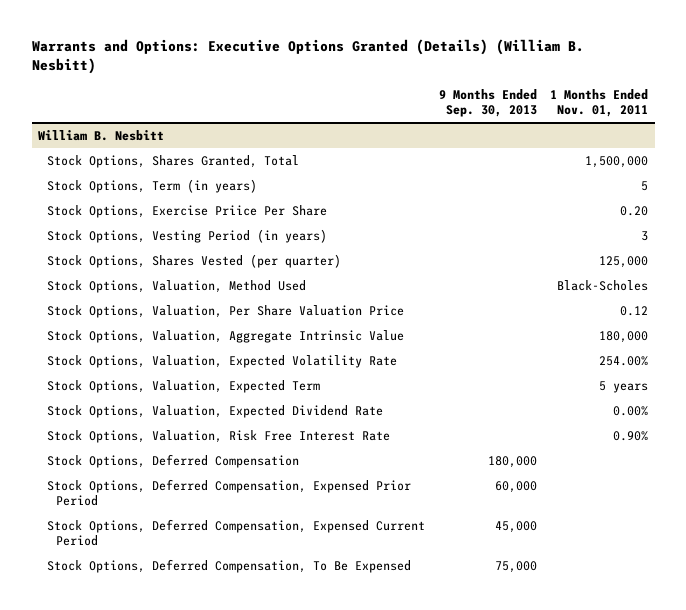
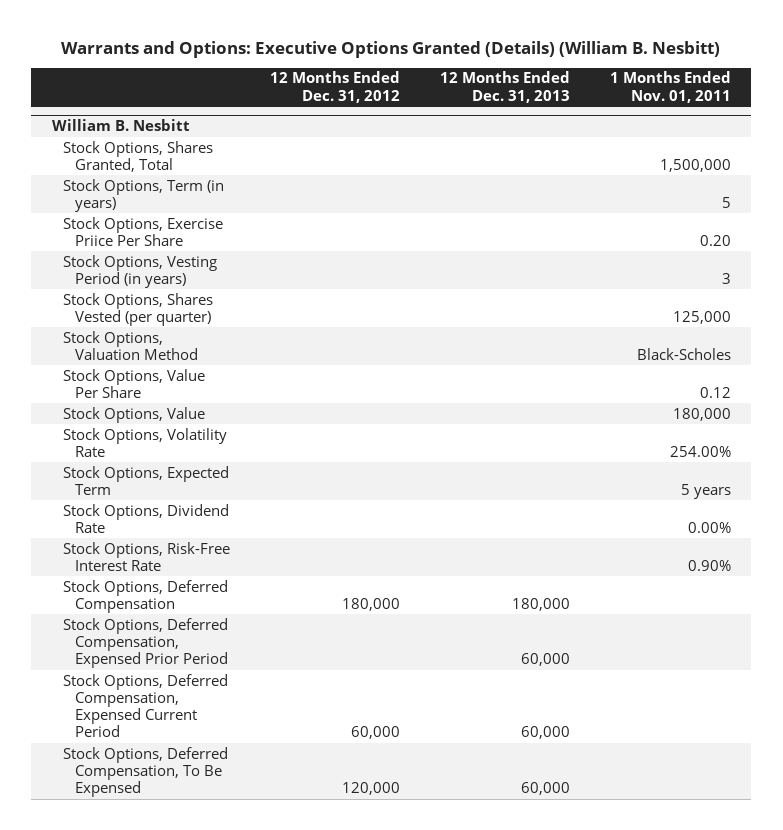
- | 9 Months Ended Sep. 30, 2013 | 1 Months Ended Nov. 01, 2011
+ | 12 Months Ended Dec. 31, 2012 | 12 Months Ended Dec. 31, 2013 | 1 Months Ended Nov. 01, 2011
@ William B. Nesbitt
- Stock Options, Valuation, Method Used | | Black-Scholes
- Stock Options, Valuation, Per Share Valuation Price | | 0.12
- Stock Options, Valuation, Aggregate Intrinsic Value | | 180,000
- Stock Options, Valuation, Expected Volatility Rate | | 254.00%
- Stock Options, Valuation, Expected Term | | 5 years
- Stock Options, Valuation, Expected Dividend Rate | | 0.00%
- Stock Options, Valuation, Risk Free Interest Rate | | 0.90%
+ Stock Options, Valuation Method | | | Black-Scholes
+ Stock Options, Value Per Share | | | 0.12
+ Stock Options, Value | | | 180,000
+ Stock Options, Volatility Rate | | | 254.00%
+ Stock Options, Expected Term | | | 5 years
+ Stock Options, Dividend Rate | | | 0.00%
+ Stock Options, Risk-Free Interest Rate | | | 0.90%

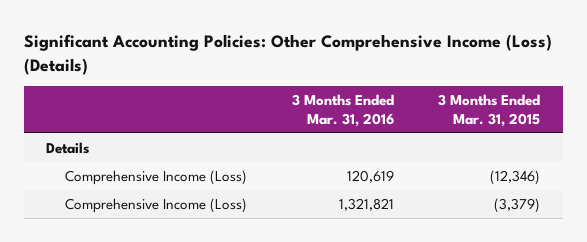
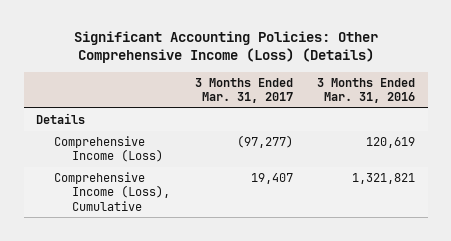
- | 3 Months Ended Mar. 31, 2016 | 3 Months Ended Mar. 31, 2015
+ | 3 Months Ended Mar. 31, 2017 | 3 Months Ended Mar. 31, 2016
- Comprehensive Income (Loss) | 1,321,821 | (3,379)
+ Comprehensive Income (Loss), Cumulative | 19,407 | 1,321,821

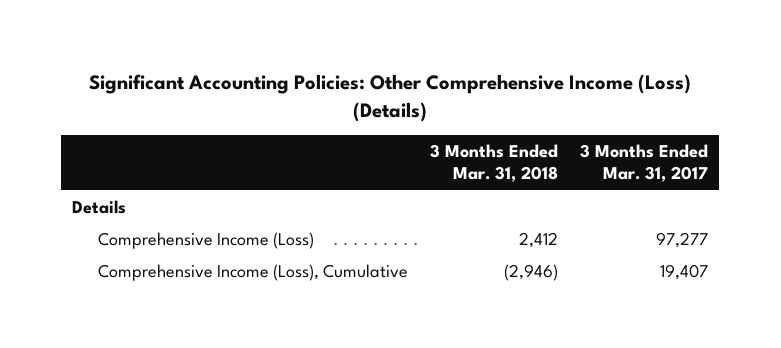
- | 3 Months Ended Mar. 31, 2017 | 3 Months Ended Mar. 31, 2016
+ | 3 Months Ended Mar. 31, 2018 | 3 Months Ended Mar. 31, 2017
- Comprehensive Income (Loss) | (97,277) | 120,619
+ Comprehensive Income (Loss) | 2,412 | 97,277

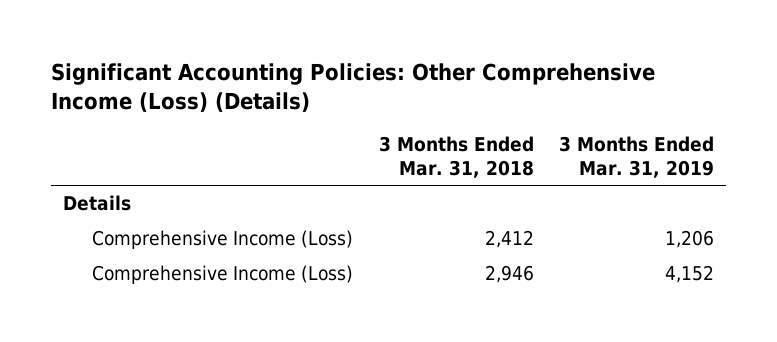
- | 3 Months Ended Mar. 31, 2018 | 3 Months Ended Mar. 31, 2017
+ | 3 Months Ended Mar. 31, 2018 | 3 Months Ended Mar. 31, 2019
- Comprehensive Income (Loss), Cumulative | (2,946) | 19,407
+ Comprehensive Income (Loss) | 2,946 | 4,152

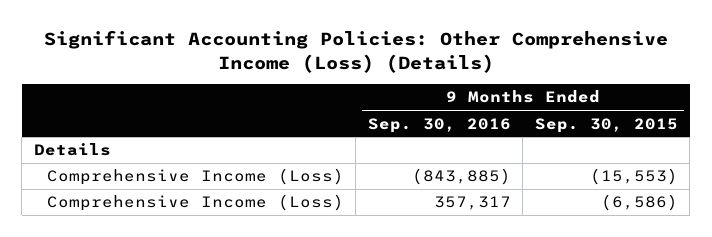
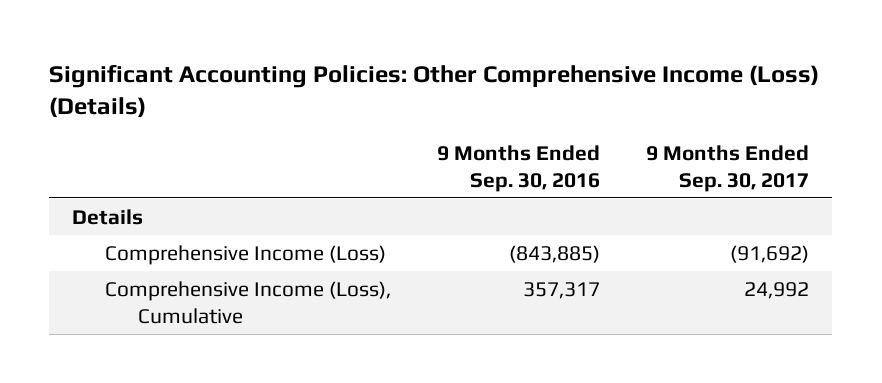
- | 9 Months Ended Sep. 30, 2016 | 9 Months Ended Sep. 30, 2015
+ | 9 Months Ended Sep. 30, 2016 | 9 Months Ended Sep. 30, 2017
- Comprehensive Income (Loss) | 357,317 | (6,586)
+ Comprehensive Income (Loss), Cumulative | 357,317 | 24,992

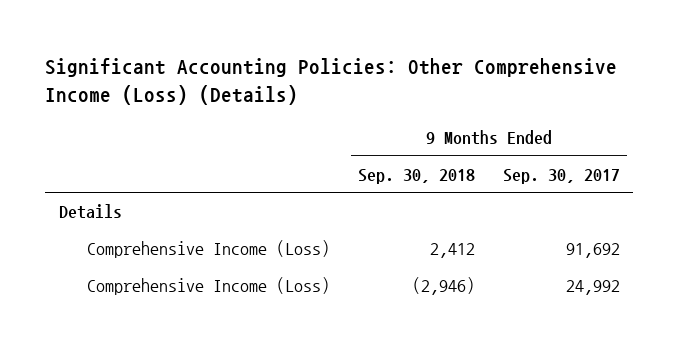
- | 9 Months Ended Sep. 30, 2016 | 9 Months Ended Sep. 30, 2017
+ | 9 Months Ended Sep. 30, 2018 | 9 Months Ended Sep. 30, 2017
- Comprehensive Income (Loss) | (843,885) | (91,692)
- Comprehensive Income (Loss), Cumulative | 357,317 | 24,992
+ Comprehensive Income (Loss) | 2,412 | 91,692
+ Comprehensive Income (Loss) | (2,946) | 24,992

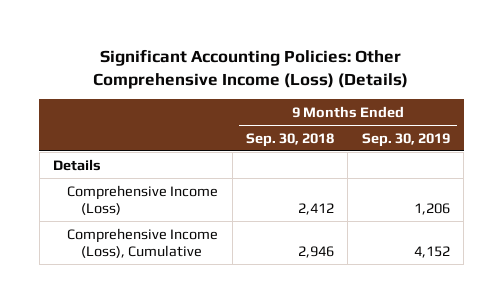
- | 9 Months Ended Sep. 30, 2018 | 9 Months Ended Sep. 30, 2017
+ | 9 Months Ended Sep. 30, 2018 | 9 Months Ended Sep. 30, 2019
- Comprehensive Income (Loss) | (2,946) | 24,992
+ Comprehensive Income (Loss), Cumulative | 2,946 | 4,152

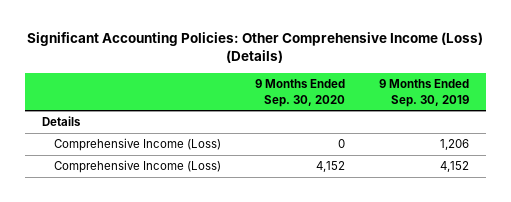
- | 9 Months Ended Sep. 30, 2018 | 9 Months Ended Sep. 30, 2019
+ | 9 Months Ended Sep. 30, 2020 | 9 Months Ended Sep. 30, 2019
- Comprehensive Income (Loss), Cumulative | 2,946 | 4,152
+ Comprehensive Income (Loss) | 4,152 | 4,152

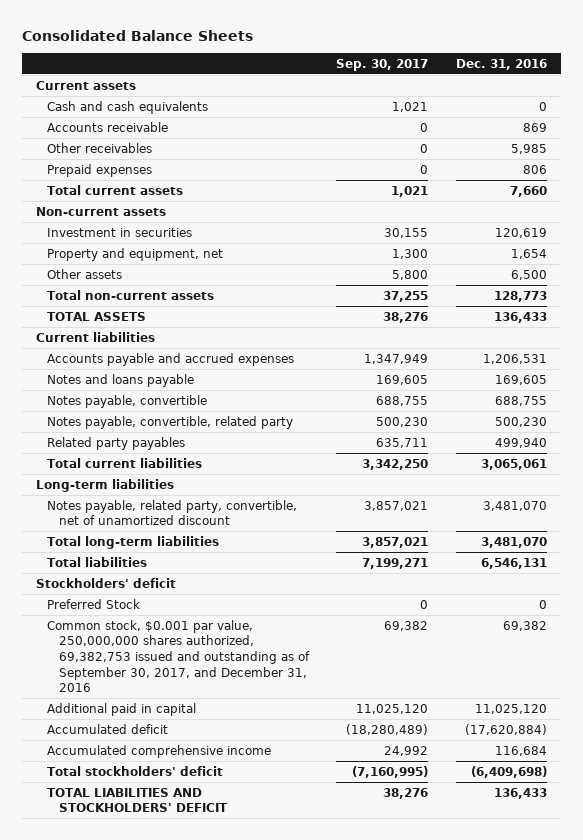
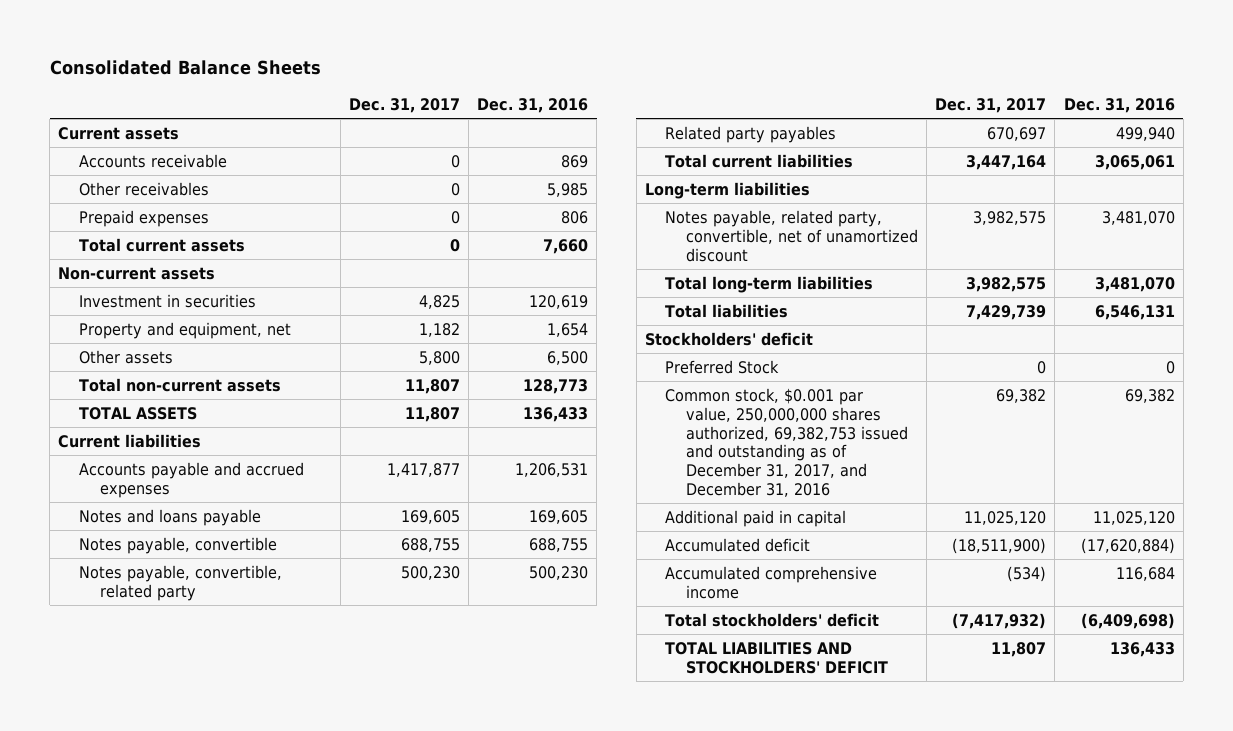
- | Sep. 30, 2017 | Dec. 31, 2016
+ | Dec. 31, 2017 | Dec. 31, 2016
- Cash and cash equivalents | 1,021 | 0
- Common stock, $0.001 par value, 250,000,000 shares authorized, 69,382,753 issued and outstanding as of September 30, 2017, and December 31, 2016 | 69,382 | 69,382
+ Common stock, $0.001 par value, 250,000,000 shares authorized, 69,382,753 issued and outstanding as of December 31, 2017, and December 31, 2016 | 69,382 | 69,382

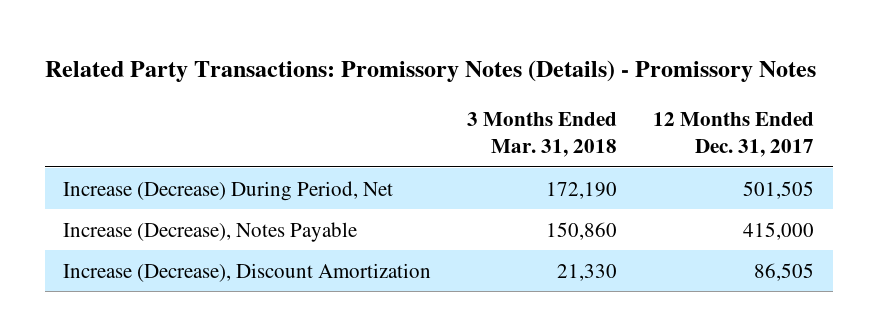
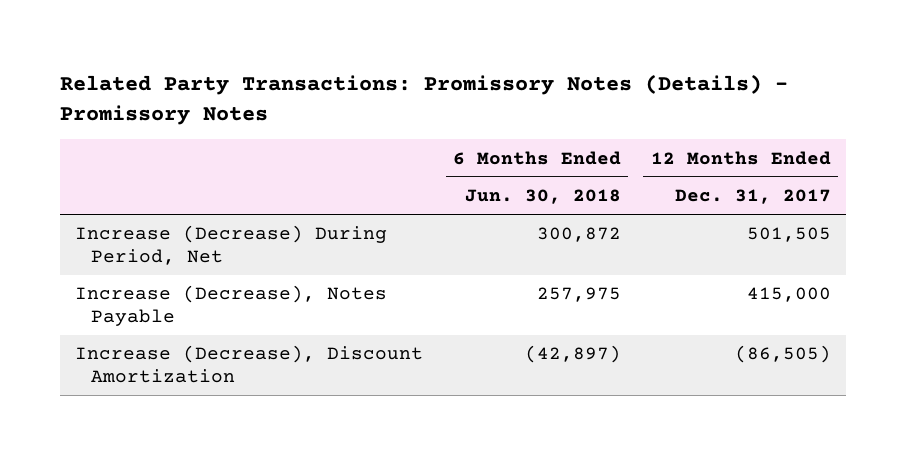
- | 3 Months Ended Mar. 31, 2018 | 12 Months Ended Dec. 31, 2017
+ | 6 Months Ended Jun. 30, 2018 | 12 Months Ended Dec. 31, 2017
- Increase (Decrease), Discount Amortization | 21,330 | 86,505
+ Increase (Decrease), Discount Amortization | (42,897) | (86,505)

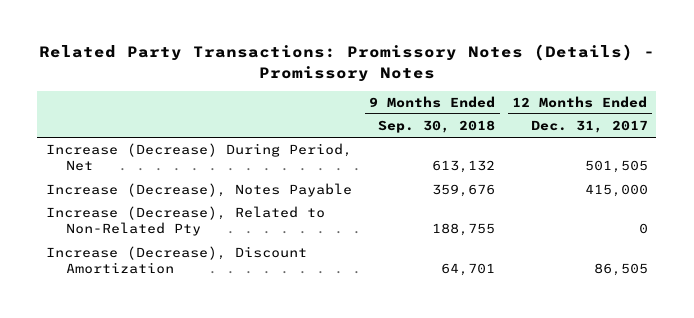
- | 6 Months Ended Jun. 30, 2018 | 12 Months Ended Dec. 31, 2017
+ | 9 Months Ended Sep. 30, 2018 | 12 Months Ended Dec. 31, 2017
- Increase (Decrease), Discount Amortization | (42,897) | (86,505)
+ Increase (Decrease), Related to Non-Related Pty | 188,755 | 0
+ Increase (Decrease), Discount Amortization | 64,701 | 86,505

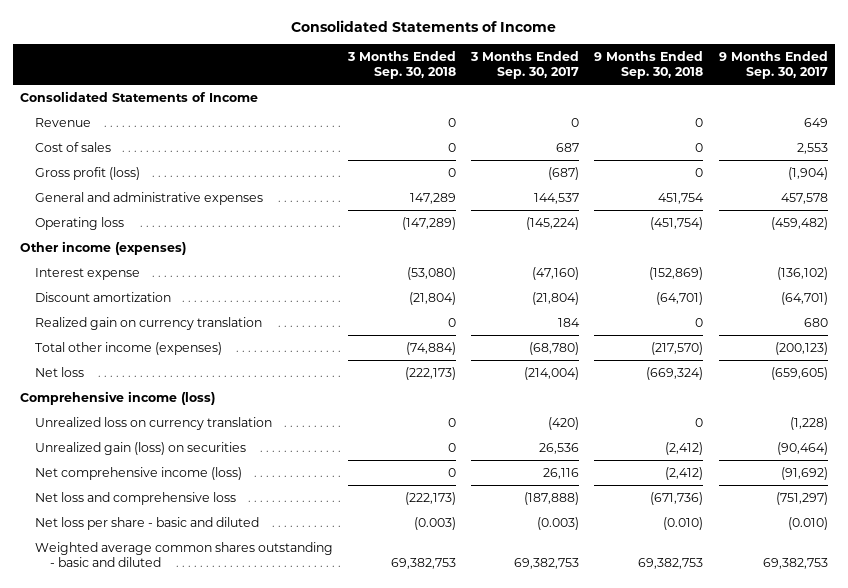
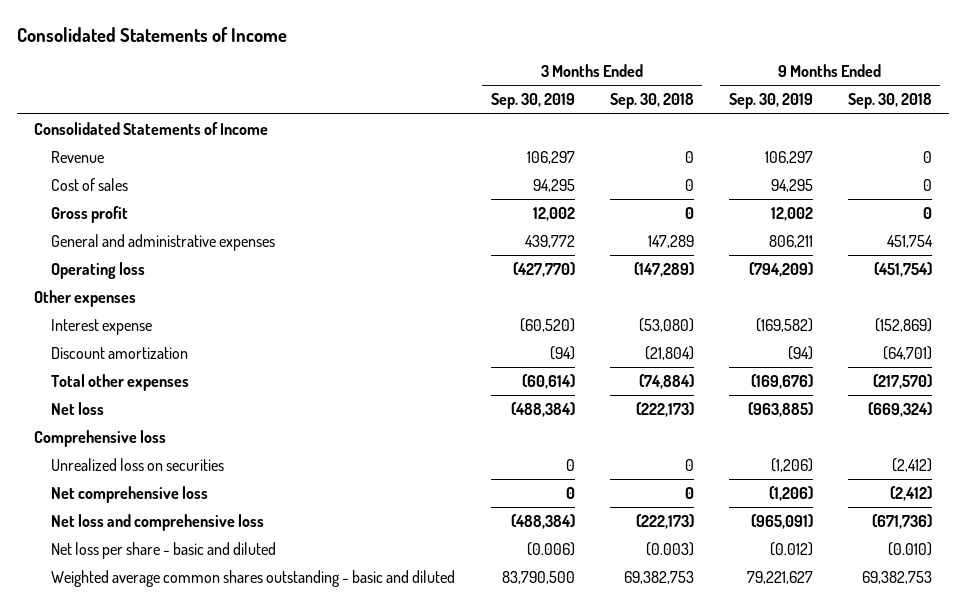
- | 3 Months Ended Sep. 30, 2018 | 3 Months Ended Sep. 30, 2017 | 9 Months Ended Sep. 30, 2018 | 9 Months Ended Sep. 30, 2017
+ | 3 Months Ended Sep. 30, 2019 | 3 Months Ended Sep. 30, 2018 | 9 Months Ended Sep. 30, 2019 | 9 Months Ended Sep. 30, 2018
- Gross profit (loss) | 0 | (687) | 0 | (1,904)
+ Gross profit | 12,002 | 0 | 12,002 | 0
- Other income (expenses)
+ Other expenses
- Realized gain on currency translation | 0 | 184 | 0 | 680
- Total other income (expenses) | (74,884) | (68,780) | (217,570) | (200,123)
+ Total other expenses | (60,614) | (74,884) | (169,676) | (217,570)
- Comprehensive income (loss)
- Unrealized loss on currency translation | 0 | (420) | 0 | (1,228)
- Unrealized gain (loss) on securities | 0 | 26,536 | (2,412) | (90,464)
- Net comprehensive income (loss) | 0 | 26,116 | (2,412) | (91,692)
+ Comprehensive loss
+ Unrealized loss on securities | 0 | 0 | (1,206) | (2,412)
+ Net comprehensive loss | 0 | 0 | (1,206) | (2,412)

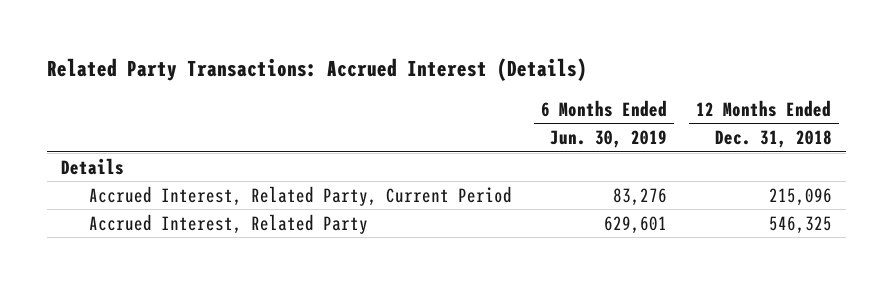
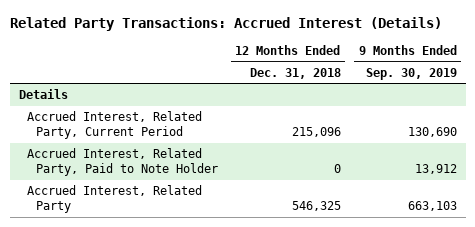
- | 6 Months Ended Jun. 30, 2019 | 12 Months Ended Dec. 31, 2018
+ | 12 Months Ended Dec. 31, 2018 | 9 Months Ended Sep. 30, 2019
+ Accrued Interest, Related Party, Paid to Note Holder | 0 | 13,912

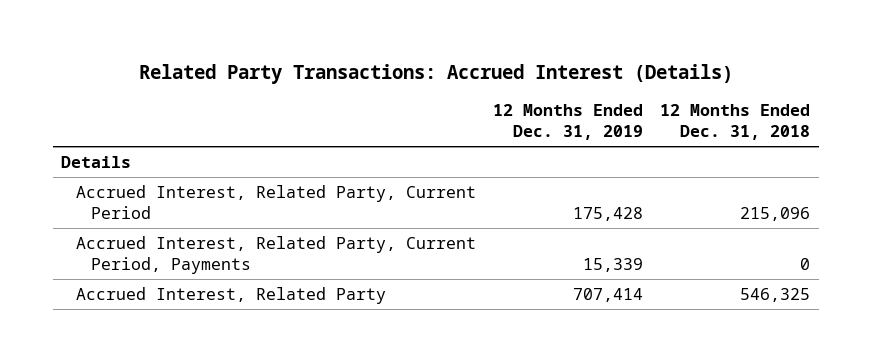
- | 12 Months Ended Dec. 31, 2018 | 9 Months Ended Sep. 30, 2019
+ | 12 Months Ended Dec. 31, 2019 | 12 Months Ended Dec. 31, 2018
- Accrued Interest, Related Party, Paid to Note Holder | 0 | 13,912
+ Accrued Interest, Related Party, Current Period, Payments | 15,339 | 0

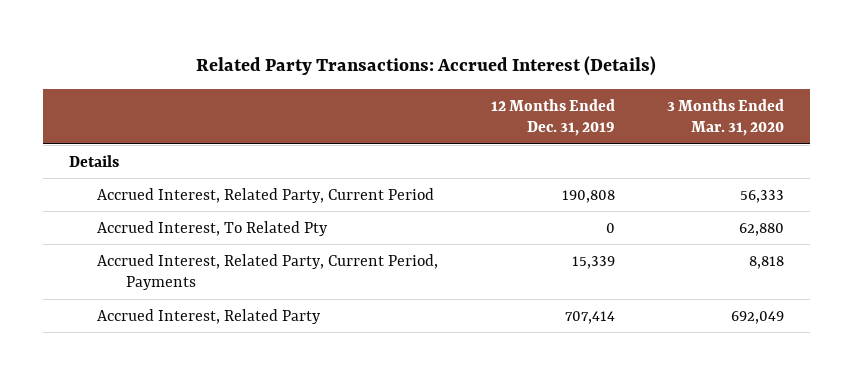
- | 12 Months Ended Dec. 31, 2019 | 12 Months Ended Dec. 31, 2018
+ | 12 Months Ended Dec. 31, 2019 | 3 Months Ended Mar. 31, 2020
- Accrued Interest, Related Party, Current Period | 175,428 | 215,096
+ Accrued Interest, Related Party, Current Period | 190,808 | 56,333
+ Accrued Interest, To Related Pty | 0 | 62,880

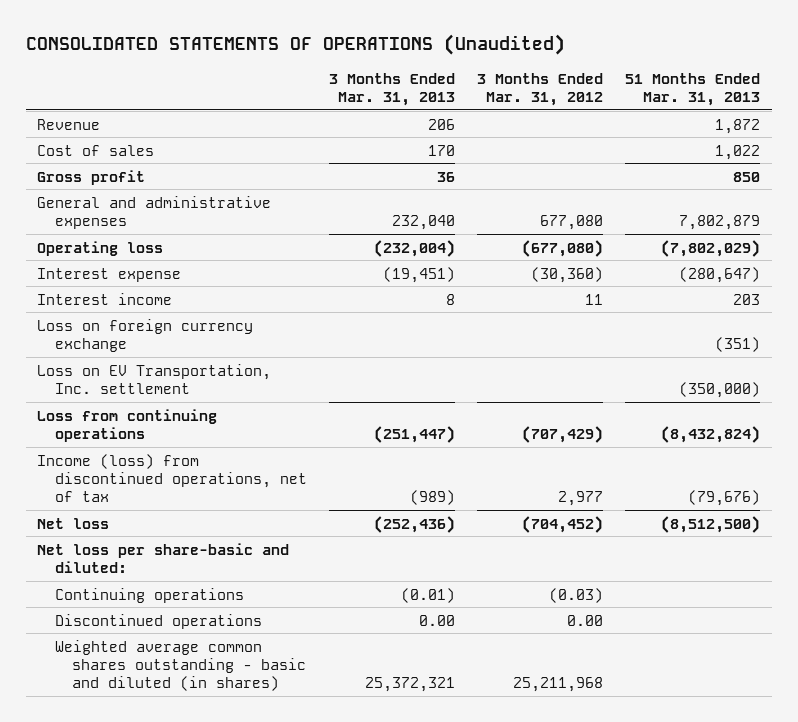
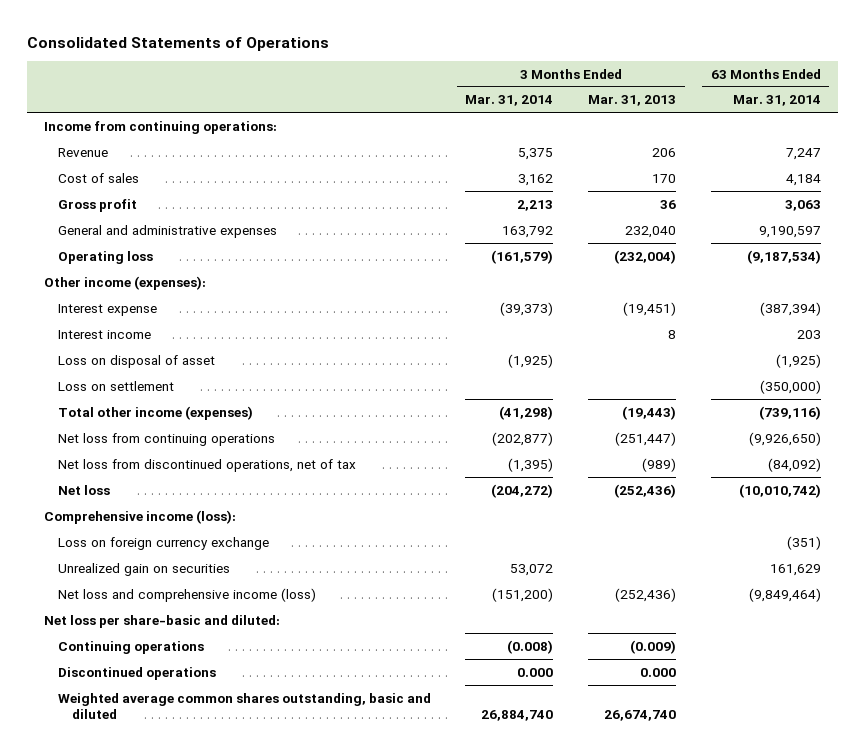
- CONSOLIDATED STATEMENTS OF OPERATIONS (Unaudited)
+ Consolidated Statements of Operations
- | 3 Months Ended Mar. 31, 2013 | 3 Months Ended Mar. 31, 2012 | 51 Months Ended Mar. 31, 2013
+ | 3 Months Ended Mar. 31, 2014 | 3 Months Ended Mar. 31, 2013 | 63 Months Ended Mar. 31, 2014
+ Income from continuing operations:
+ Other income (expenses):
- Loss on EV Transportation, Inc. settlement | | | (350,000)
- Loss from continuing operations | (251,447) | (707,429) | (8,432,824)
- Income (loss) from discontinued operations, net of tax | (989) | 2,977 | (79,676)
+ Loss on disposal of asset | (1,925) | | (1,925)
+ Loss on settlement | | | (350,000)
+ Total other income (expenses) | (41,298) | (19,443) | (739,116)
+ Net loss from continuing operations | (202,877) | (251,447) | (9,926,650)
+ Net loss from discontinued operations, net of tax | (1,395) | (989) | (84,092)
+ Comprehensive income (loss):
moved down: Loss on foreign currency exchange | | | (351)
+ Unrealized gain on securities | 53,072 | | 161,629
+ Net loss and comprehensive income (loss) | (151,200) | (252,436) | (9,849,464)
- Continuing operations | (0.01) | (0.03) |
- Discontinued operations | 0.00 | 0.00 |
- Weighted average common shares outstanding - basic and diluted (in shares) | 25,372,321 | 25,211,968 |
+ Continuing operations | (0.008) | (0.009) |
+ Discontinued operations | 0.000 | 0.000 |
+ Weighted average common shares outstanding, basic and diluted | 26,884,740 | 26,674,740 |

